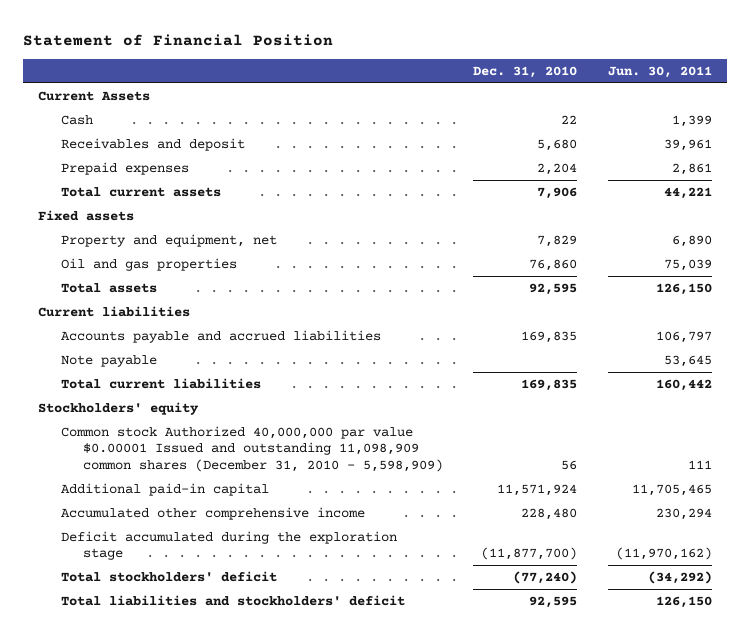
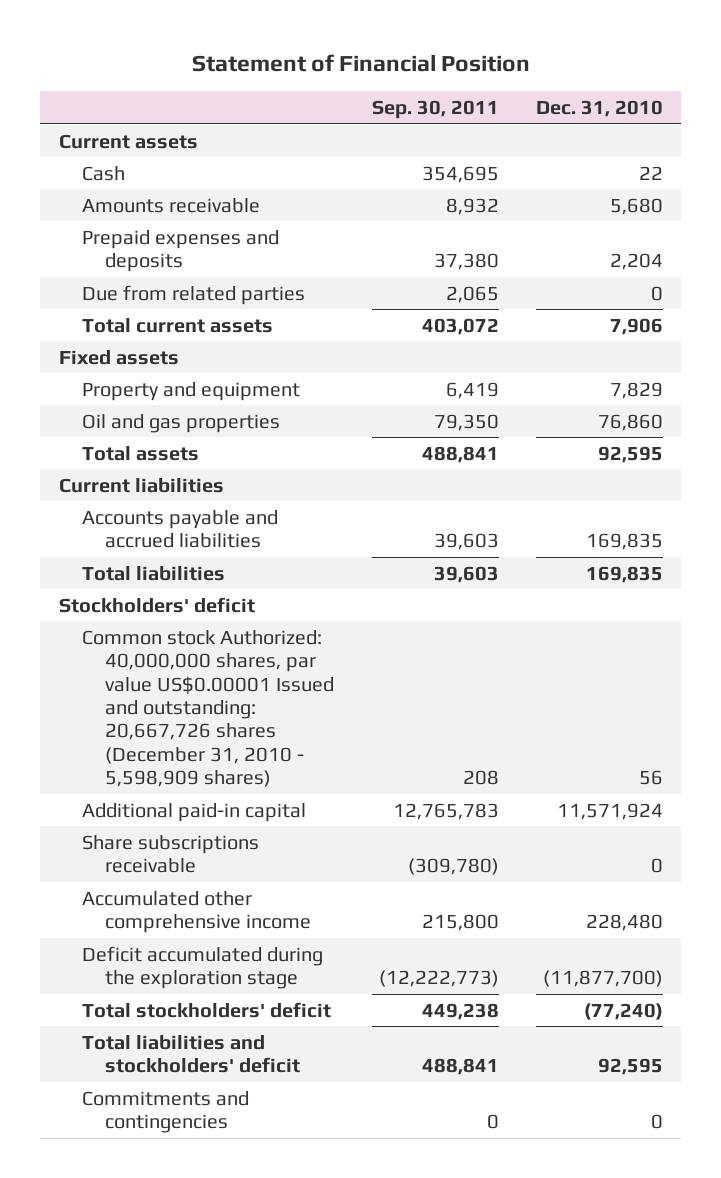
- | Dec. 31, 2010 | Jun. 30, 2011
+ | Sep. 30, 2011 | Dec. 31, 2010
- Current Assets
+ Current assets
- Receivables and deposit | 5,680 | 39,961
- Prepaid expenses | 2,204 | 2,861
+ Amounts receivable | 8,932 | 5,680
+ Prepaid expenses and deposits | 37,380 | 2,204
+ Due from related parties | 2,065 | 0
- Property and equipment, net | 7,829 | 6,890
+ Property and equipment | 6,419 | 7,829
- Note payable | | 53,645
- Total current liabilities | 169,835 | 160,442
- Stockholders' equity
- Common stock Authorized 40,000,000 par value $0.00001 Issued and outstanding 11,098,909 common shares (December 31, 2010 - 5,598,909) | 56 | 111
+ Total liabilities | 39,603 | 169,835
+ Stockholders' deficit
+ Common stock Authorized: 40,000,000 shares, par value US$0.00001 Issued and outstanding: 20,667,726 shares (December 31, 2010 - 5,598,909 shares) | 208 | 56
+ Share subscriptions receivable | (309,780) | 0
+ Commitments and contingencies | 0 | 0

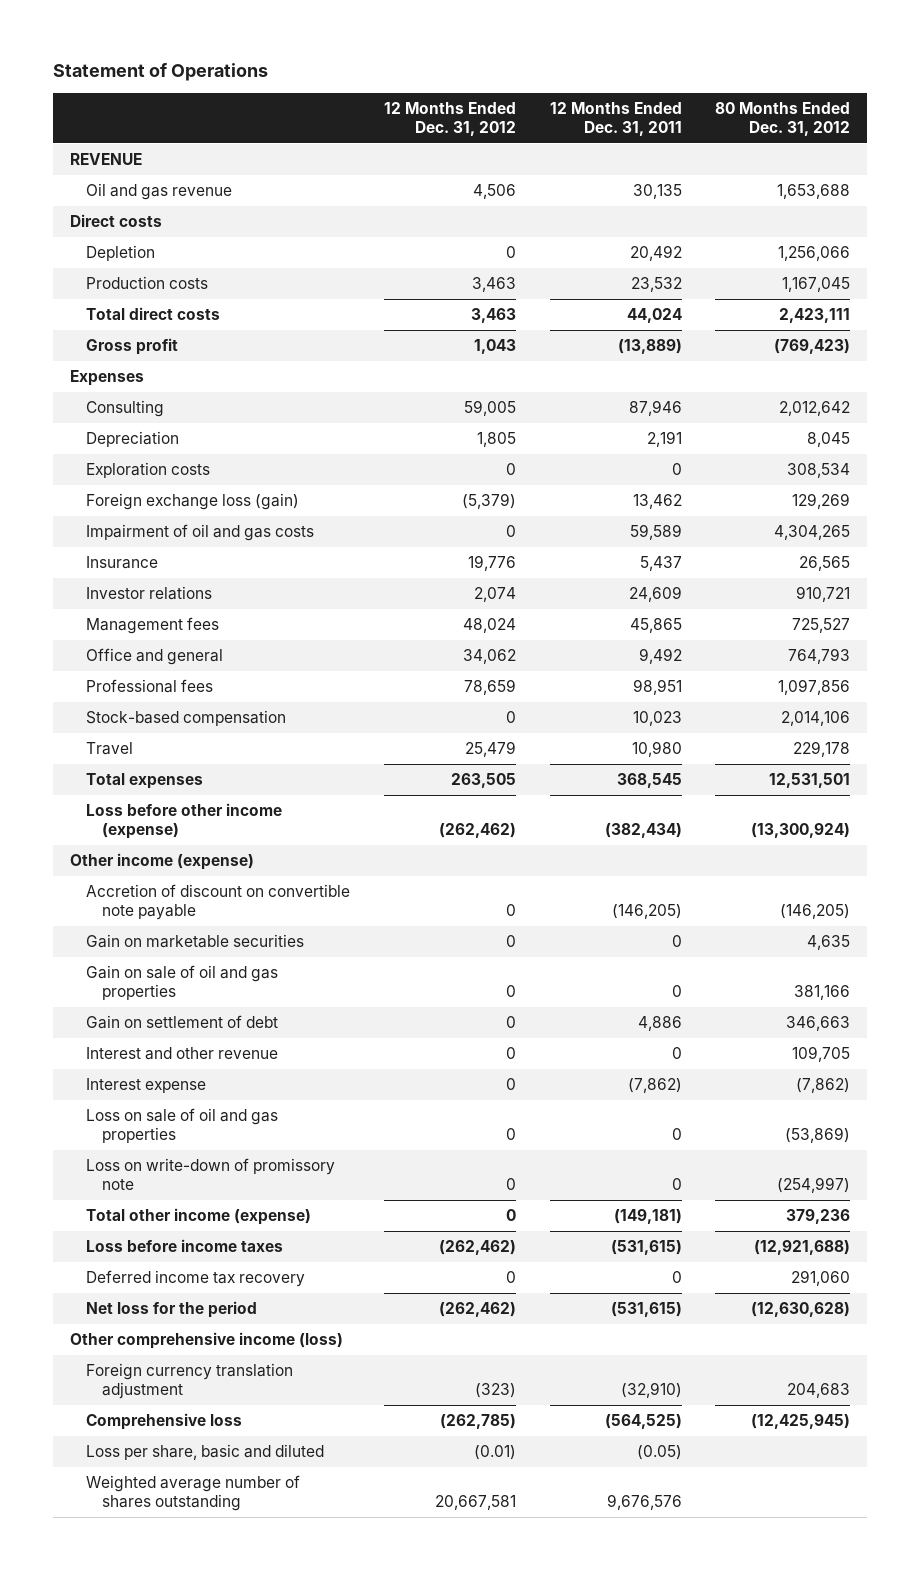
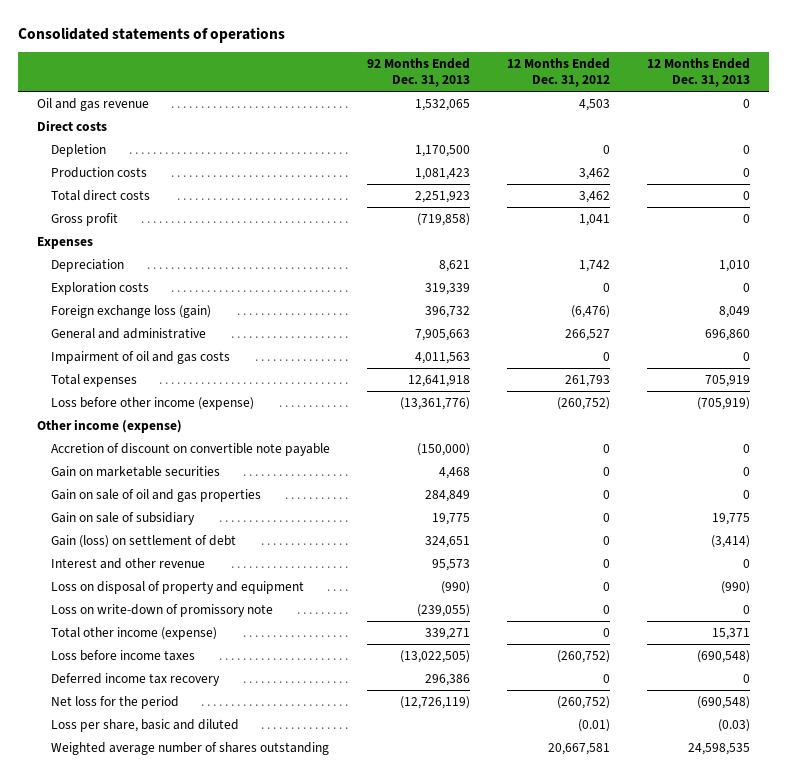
- Statement of Operations
+ Consolidated statements of operations
- | 12 Months Ended Dec. 31, 2012 | 12 Months Ended Dec. 31, 2011 | 80 Months Ended Dec. 31, 2012
+ | 92 Months Ended Dec. 31, 2013 | 12 Months Ended Dec. 31, 2012 | 12 Months Ended Dec. 31, 2013
- REVENUE
- Oil and gas revenue | 4,506 | 30,135 | 1,653,688
+ Oil and gas revenue | 1,532,065 | 4,503 | 0
- Production costs | 3,463 | 23,532 | 1,167,045
- Total direct costs | 3,463 | 44,024 | 2,423,111
- Gross profit | 1,043 | (13,889) | (769,423)
+ Production costs | 1,081,423 | 3,462 | 0
+ Total direct costs | 2,251,923 | 3,462 | 0
+ Gross profit | (719,858) | 1,041 | 0
- Consulting | 59,005 | 87,946 | 2,012,642
- Depreciation | 1,805 | 2,191 | 8,045
+ Depreciation | 8,621 | 1,742 | 1,010
- Foreign exchange loss (gain) | (5,379) | 13,462 | 129,269
+ Foreign exchange loss (gain) | 396,732 | (6,476) | 8,049
+ General and administrative | 7,905,663 | 266,527 | 696,860
- Insurance | 19,776 | 5,437 | 26,565
- Investor relations | 2,074 | 24,609 | 910,721
- Management fees | 48,024 | 45,865 | 725,527
- Office and general | 34,062 | 9,492 | 764,793
- Professional fees | 78,659 | 98,951 | 1,097,856
- Stock-based compensation | 0 | 10,023 | 2,014,106
- Travel | 25,479 | 10,980 | 229,178
- Total expenses | 263,505 | 368,545 | 12,531,501
- Loss before other income (expense) | (262,462) | (382,434) | (13,300,924)
+ Total expenses | 12,641,918 | 261,793 | 705,919
+ Loss before other income (expense) | (13,361,776) | (260,752) | (705,919)
- Gain on settlement of debt | 0 | 4,886 | 346,663
+ Gain on sale of subsidiary | 19,775 | 0 | 19,775
+ Gain (loss) on settlement of debt | 324,651 | 0 | (3,414)
- Interest expense | 0 | (7,862) | (7,862)
- Loss on sale of oil and gas properties | 0 | 0 | (53,869)
+ Loss on disposal of property and equipment | (990) | 0 | (990)
- Loss before income taxes | (262,462) | (531,615) | (12,921,688)
+ Loss before income taxes | (13,022,505) | (260,752) | (690,548)
- Net loss for the period | (262,462) | (531,615) | (12,630,628)
- Other comprehensive income (loss)
- Foreign currency translation adjustment | (323) | (32,910) | 204,683
- Comprehensive loss | (262,785) | (564,525) | (12,425,945)
+ Net loss for the period | (12,726,119) | (260,752) | (690,548)

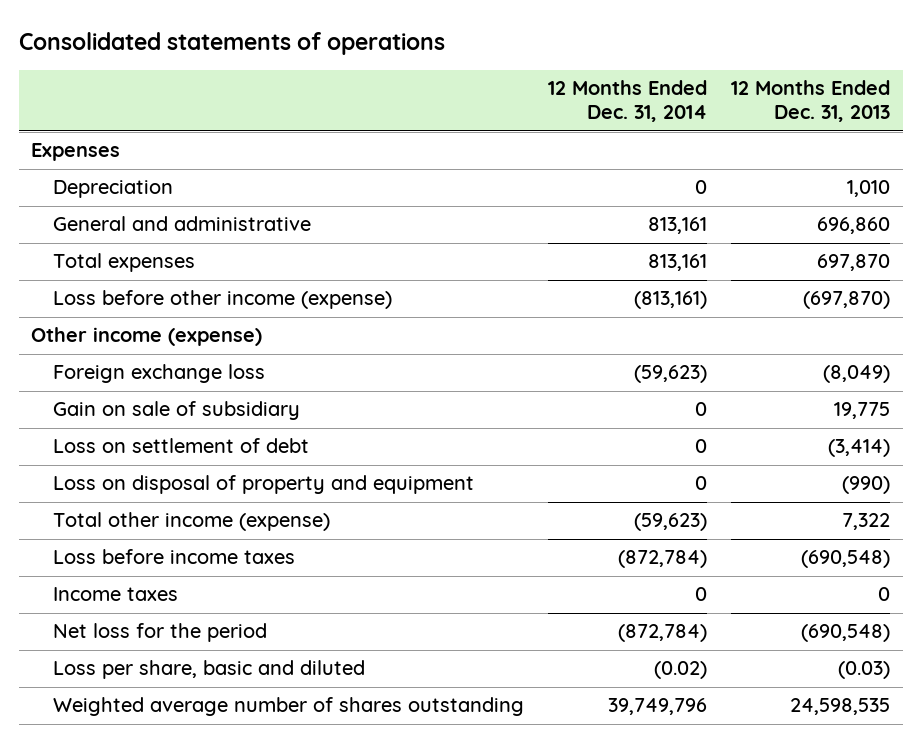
- | 92 Months Ended Dec. 31, 2013 | 12 Months Ended Dec. 31, 2012 | 12 Months Ended Dec. 31, 2013
+ | 12 Months Ended Dec. 31, 2014 | 12 Months Ended Dec. 31, 2013
- Oil and gas revenue | 1,532,065 | 4,503 | 0
- Direct costs
- Depletion | 1,170,500 | 0 | 0
- Production costs | 1,081,423 | 3,462 | 0
- Total direct costs | 2,251,923 | 3,462 | 0
- Gross profit | (719,858) | 1,041 | 0
- Exploration costs | 319,339 | 0 | 0
- Foreign exchange loss (gain) | 396,732 | (6,476) | 8,049
- Impairment of oil and gas costs | 4,011,563 | 0 | 0
- Total expenses | 12,641,918 | 261,793 | 705,919
- Loss before other income (expense) | (13,361,776) | (260,752) | (705,919)
+ Total expenses | 813,161 | 697,870
+ Loss before other income (expense) | (813,161) | (697,870)
- Accretion of discount on convertible note payable | (150,000) | 0 | 0
- Gain on marketable securities | 4,468 | 0 | 0
- Gain on sale of oil and gas properties | 284,849 | 0 | 0
+ Foreign exchange loss | (59,623) | (8,049)
- Gain (loss) on settlement of debt | 324,651 | 0 | (3,414)
- Interest and other revenue | 95,573 | 0 | 0
+ Loss on settlement of debt | 0 | (3,414)
- Loss on write-down of promissory note | (239,055) | 0 | 0
- Total other income (expense) | 339,271 | 0 | 15,371
+ Total other income (expense) | (59,623) | 7,322
- Deferred income tax recovery | 296,386 | 0 | 0
+ Income taxes | 0 | 0

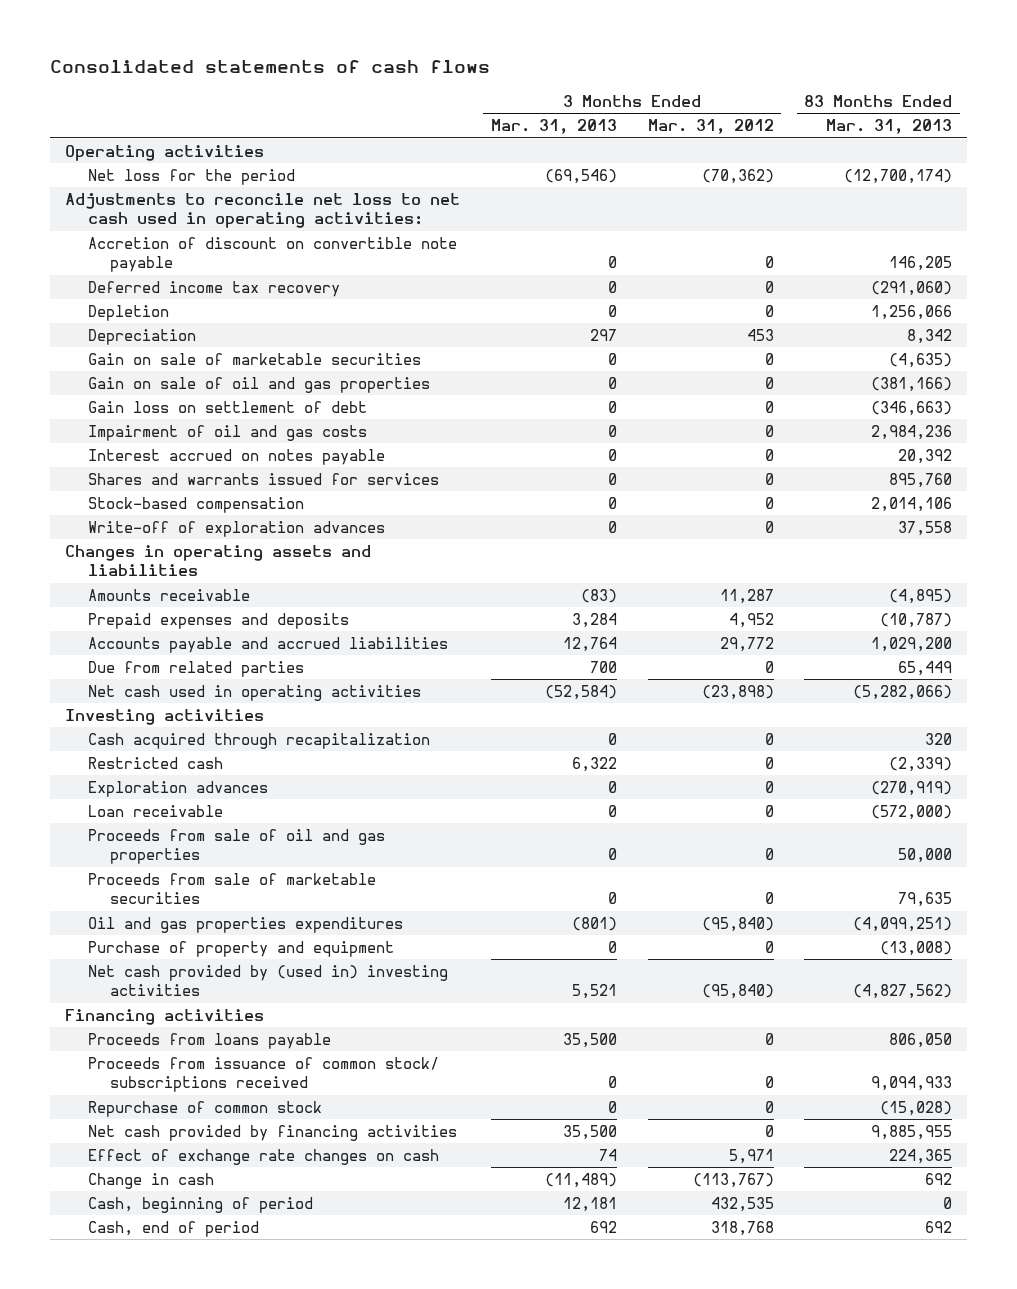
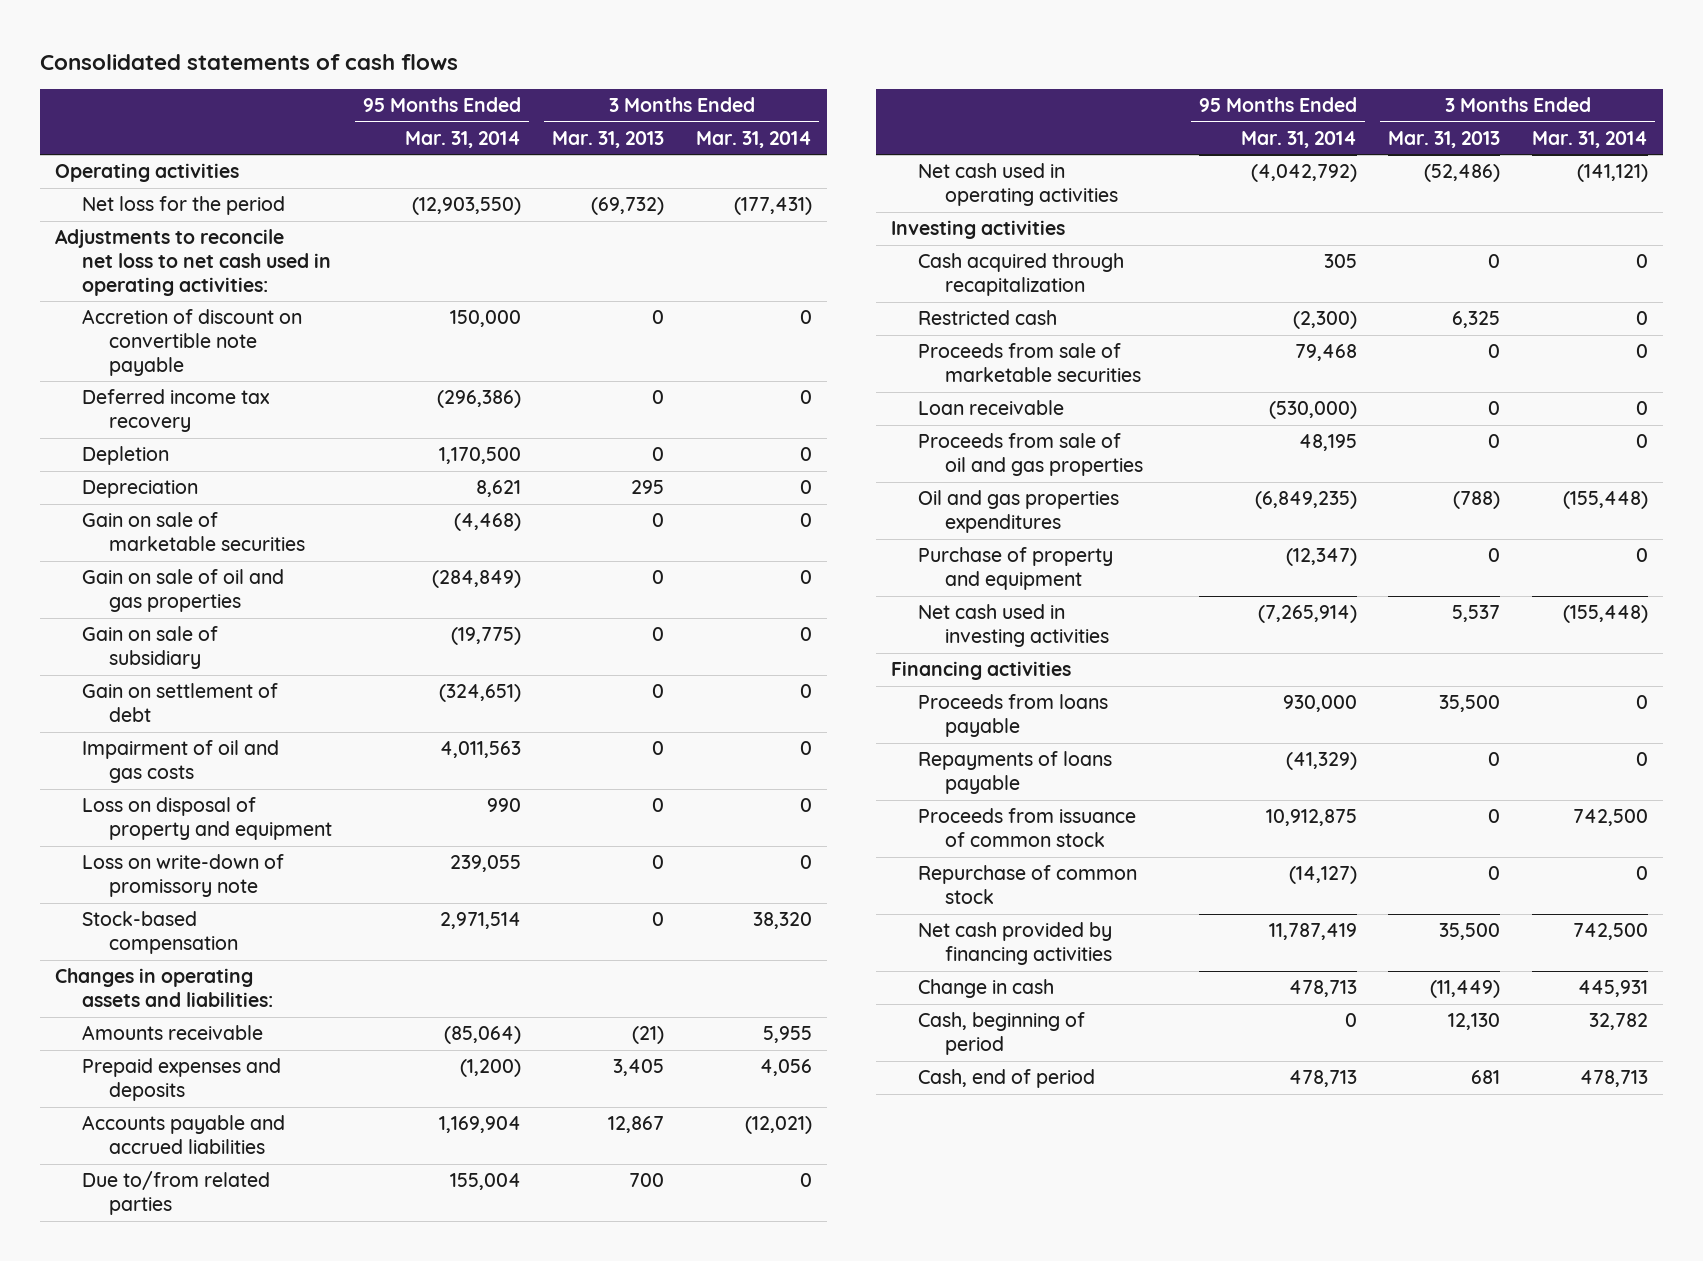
- | 3 Months Ended Mar. 31, 2013 | 3 Months Ended Mar. 31, 2012 | 83 Months Ended Mar. 31, 2013
+ | 95 Months Ended Mar. 31, 2014 | 3 Months Ended Mar. 31, 2013 | 3 Months Ended Mar. 31, 2014
- Net loss for the period | (69,546) | (70,362) | (12,700,174)
+ Net loss for the period | (12,903,550) | (69,732) | (177,431)
- Depreciation | 297 | 453 | 8,342
+ Depreciation | 8,621 | 295 | 0
- Gain loss on settlement of debt | 0 | 0 | (346,663)
+ Gain on sale of subsidiary | (19,775) | 0 | 0
+ Gain on settlement of debt | (324,651) | 0 | 0
- Interest accrued on notes payable | 0 | 0 | 20,392
- Shares and warrants issued for services | 0 | 0 | 895,760
+ Loss on disposal of property and equipment | 990 | 0 | 0
+ Loss on write-down of promissory note | 239,055 | 0 | 0
- Write-off of exploration advances | 0 | 0 | 37,558
- Changes in operating assets and liabilities
- Amounts receivable | (83) | 11,287 | (4,895)
- Prepaid expenses and deposits | 3,284 | 4,952 | (10,787)
- Accounts payable and accrued liabilities | 12,764 | 29,772 | 1,029,200
- Due from related parties | 700 | 0 | 65,449
- Net cash used in operating activities | (52,584) | (23,898) | (5,282,066)
+ Changes in operating assets and liabilities:
+ Amounts receivable | (85,064) | (21) | 5,955
+ Prepaid expenses and deposits | (1,200) | 3,405 | 4,056
+ Accounts payable and accrued liabilities | 1,169,904 | 12,867 | (12,021)
+ Due to/from related parties | 155,004 | 700 | 0
+ Net cash used in operating activities | (4,042,792) | (52,486) | (141,121)
- Restricted cash | 6,322 | 0 | (2,339)
- Exploration advances | 0 | 0 | (270,919)
+ Restricted cash | (2,300) | 6,325 | 0
moved up: Proceeds from sale of marketable securities | 79,468 | 0 | 0
- Oil and gas properties expenditures | (801) | (95,840) | (4,099,251)
+ Oil and gas properties expenditures | (6,849,235) | (788) | (155,448)
- Net cash provided by (used in) investing activities | 5,521 | (95,840) | (4,827,562)
+ Net cash used in investing activities | (7,265,914) | 5,537 | (155,448)
- Proceeds from issuance of common stock/ subscriptions received | 0 | 0 | 9,094,933
+ Repayments of loans payable | (41,329) | 0 | 0
+ Proceeds from issuance of common stock | 10,912,875 | 0 | 742,500
- Effect of exchange rate changes on cash | 74 | 5,971 | 224,365
- Change in cash | (11,489) | (113,767) | 692
- Cash, beginning of period | 12,181 | 432,535 | 0
- Cash, end of period | 692 | 318,768 | 692
+ Change in cash | 478,713 | (11,449) | 445,931
+ Cash, beginning of period | 0 | 12,130 | 32,782
+ Cash, end of period | 478,713 | 681 | 478,713

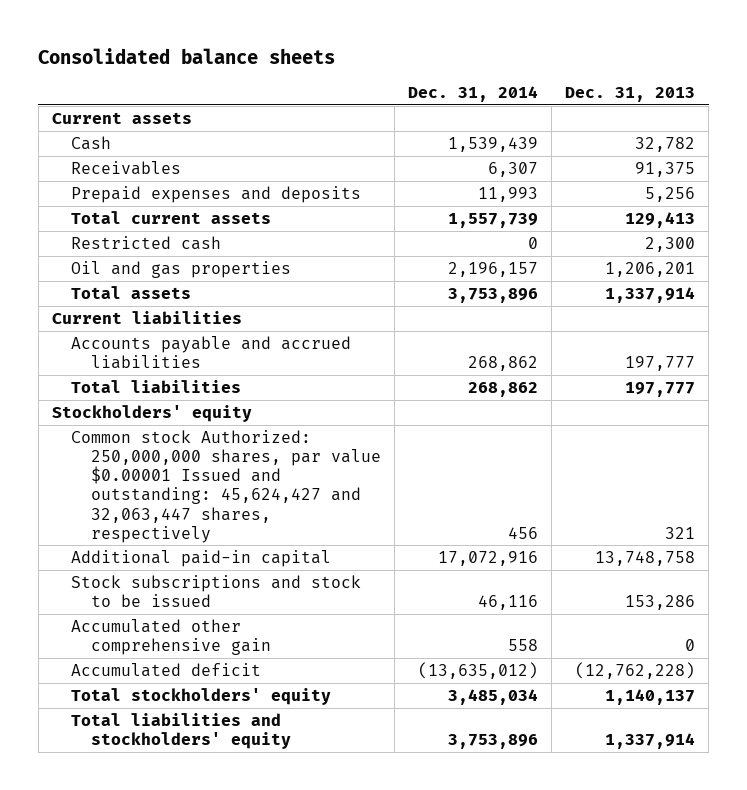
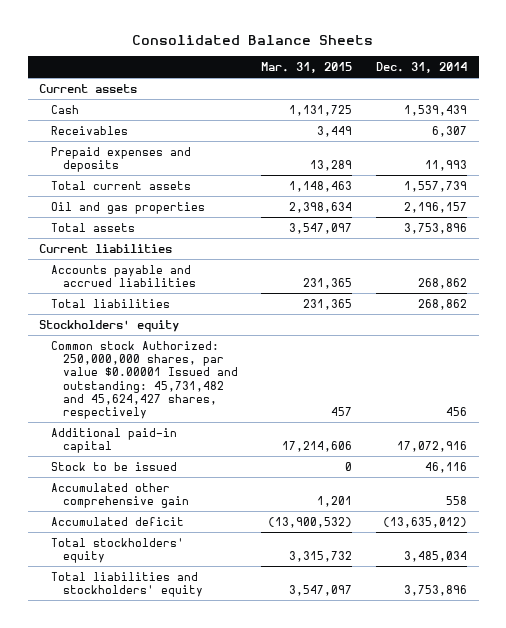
- Consolidated balance sheets
+ Consolidated Balance Sheets
- | Dec. 31, 2014 | Dec. 31, 2013
+ | Mar. 31, 2015 | Dec. 31, 2014
- Restricted cash | 0 | 2,300
- Common stock Authorized: 250,000,000 shares, par value $0.00001 Issued and outstanding: 45,624,427 and 32,063,447 shares, respectively | 456 | 321
+ Common stock Authorized: 250,000,000 shares, par value $0.00001 Issued and outstanding: 45,731,482 and 45,624,427 shares, respectively | 457 | 456
- Stock subscriptions and stock to be issued | 46,116 | 153,286
+ Stock to be issued | 0 | 46,116

